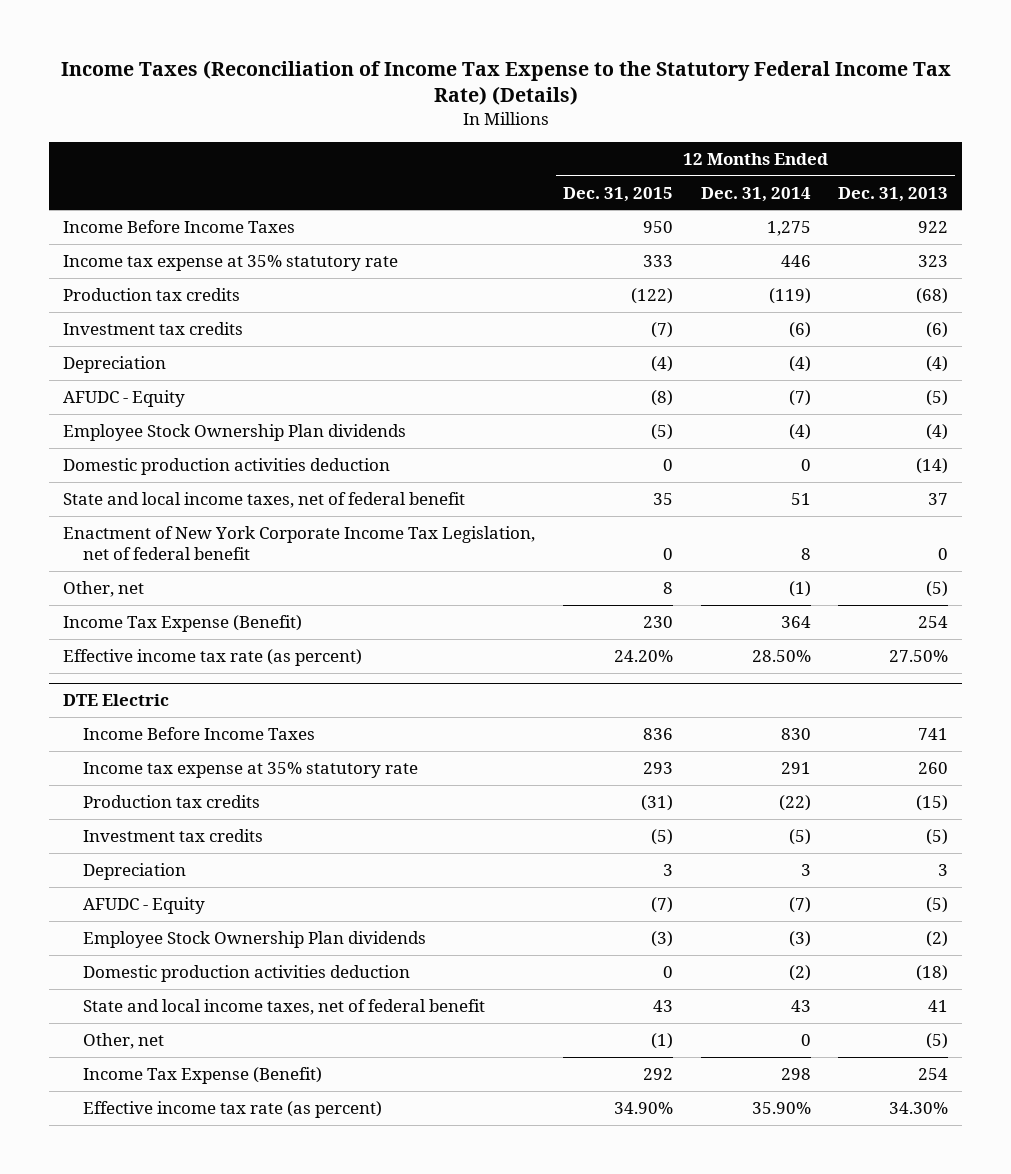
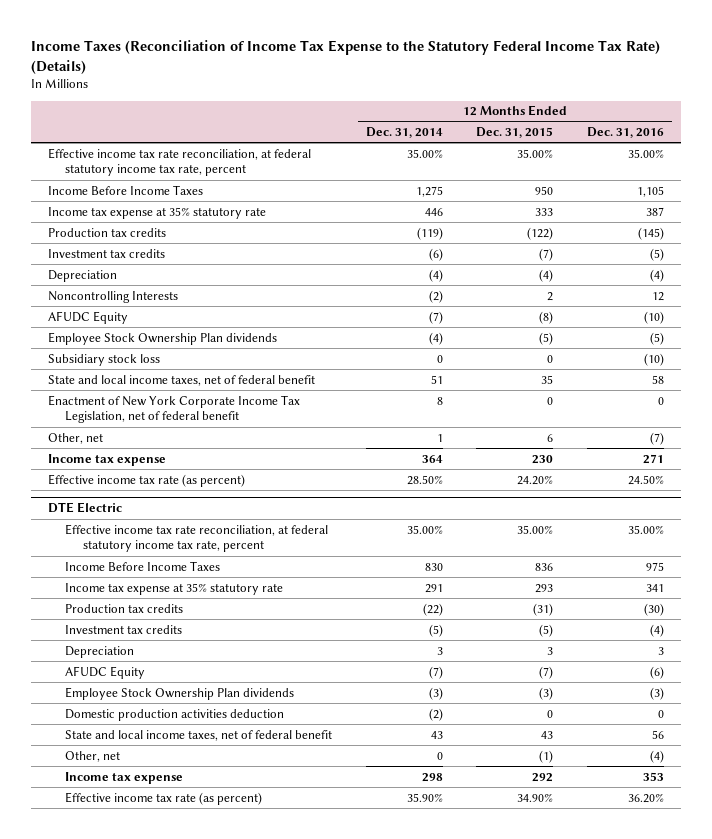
- | 12 Months Ended Dec. 31, 2015 | 12 Months Ended Dec. 31, 2014 | 12 Months Ended Dec. 31, 2013
+ | 12 Months Ended Dec. 31, 2014 | 12 Months Ended Dec. 31, 2015 | 12 Months Ended Dec. 31, 2016
+ Effective income tax rate reconciliation, at federal statutory income tax rate, percent | 35.00% | 35.00% | 35.00%
- AFUDC - Equity | (8) | (7) | (5)
+ Noncontrolling Interests | (2) | 2 | 12
+ AFUDC Equity | (7) | (8) | (10)
- Domestic production activities deduction | 0 | 0 | (14)
+ Subsidiary stock loss | 0 | 0 | (10)
- Other, net | 8 | (1) | (5)
- Income Tax Expense (Benefit) | 230 | 364 | 254
+ Other, net | 1 | 6 | (7)
+ Income tax expense | 364 | 230 | 271
@ DTE Electric
+ Effective income tax rate reconciliation, at federal statutory income tax rate, percent | 35.00% | 35.00% | 35.00%
- AFUDC - Equity | (7) | (7) | (5)
+ AFUDC Equity | (7) | (7) | (6)
- Income Tax Expense (Benefit) | 292 | 298 | 254
+ Income tax expense | 298 | 292 | 353

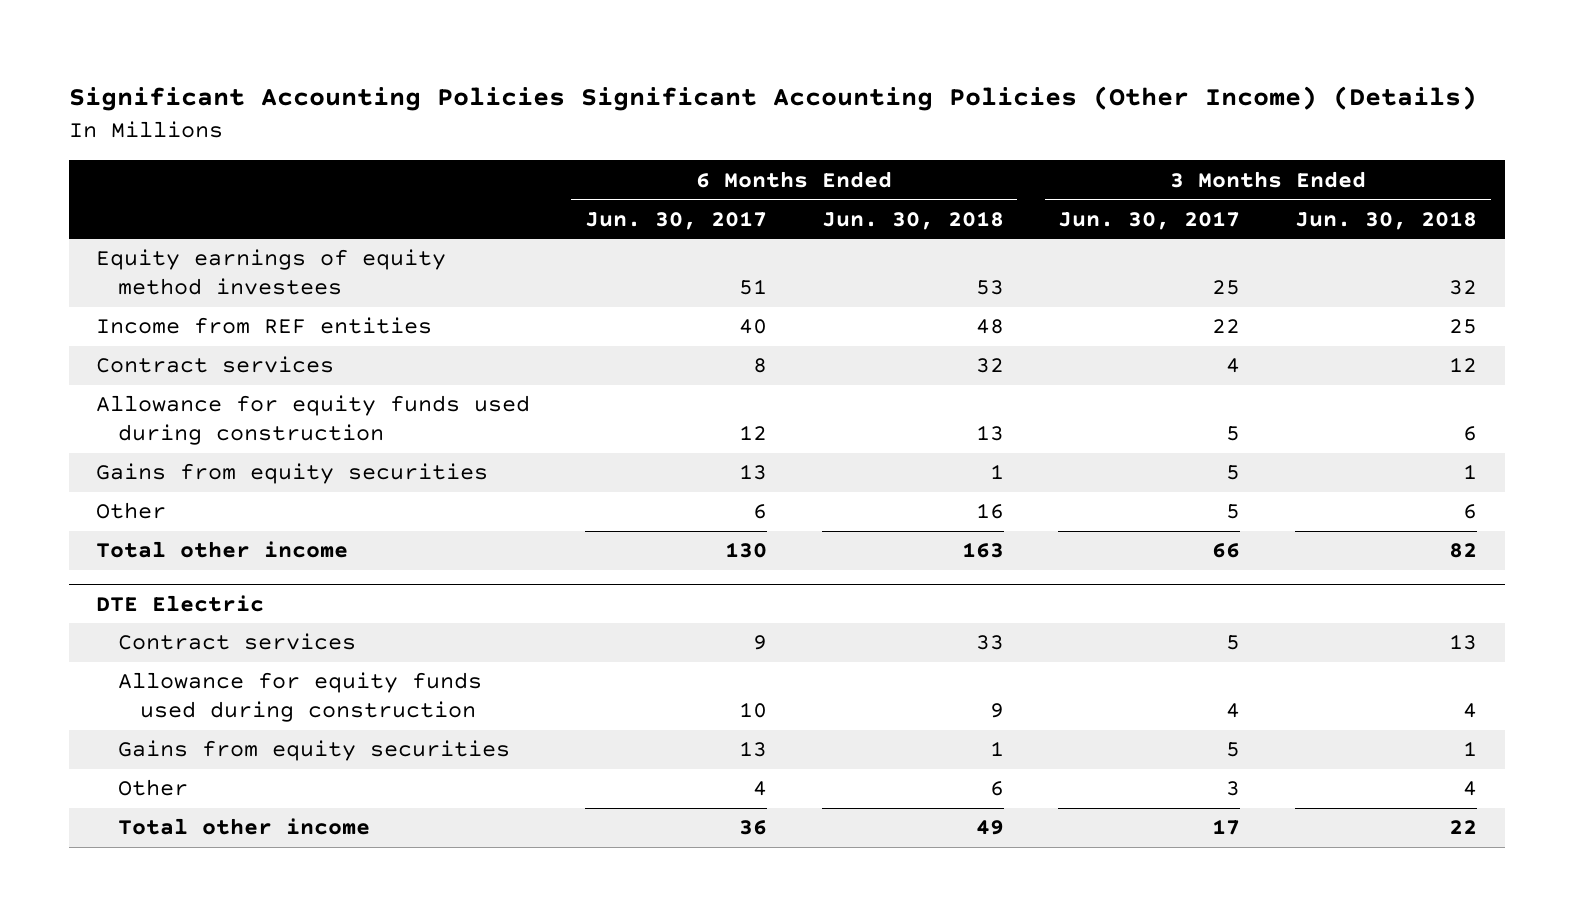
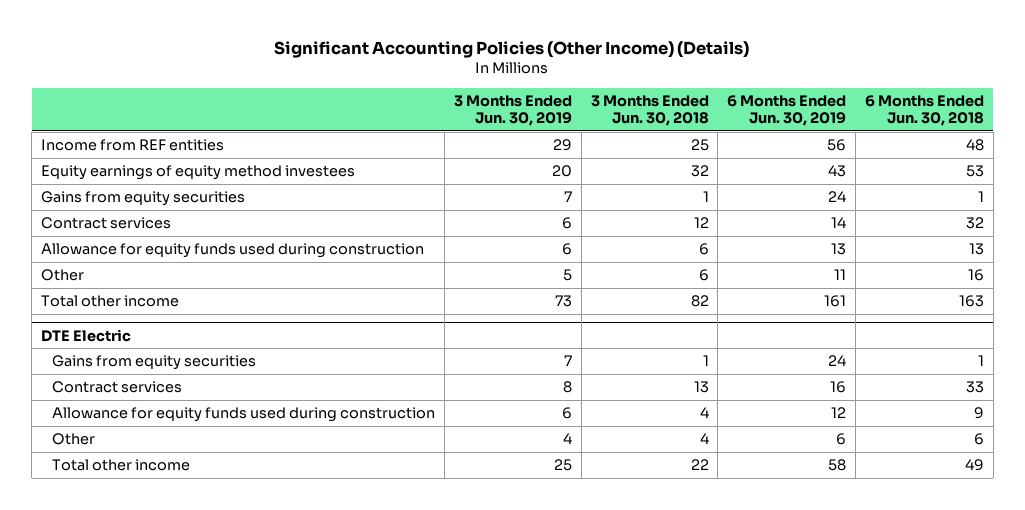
- Significant Accounting Policies Significant Accounting Policies (Other Income) (Details)
+ Significant Accounting Policies (Other Income) (Details)
- | 6 Months Ended Jun. 30, 2017 | 6 Months Ended Jun. 30, 2018 | 3 Months Ended Jun. 30, 2017 | 3 Months Ended Jun. 30, 2018
+ | 3 Months Ended Jun. 30, 2019 | 3 Months Ended Jun. 30, 2018 | 6 Months Ended Jun. 30, 2019 | 6 Months Ended Jun. 30, 2018
moved down: Equity earnings of equity method investees | 20 | 32 | 43 | 53
moved up: Gains from equity securities | 7 | 1 | 24 | 1
@ DTE Electric
moved up: Gains from equity securities | 7 | 1 | 24 | 1

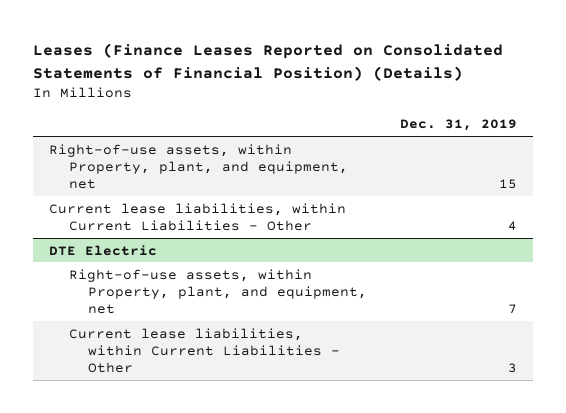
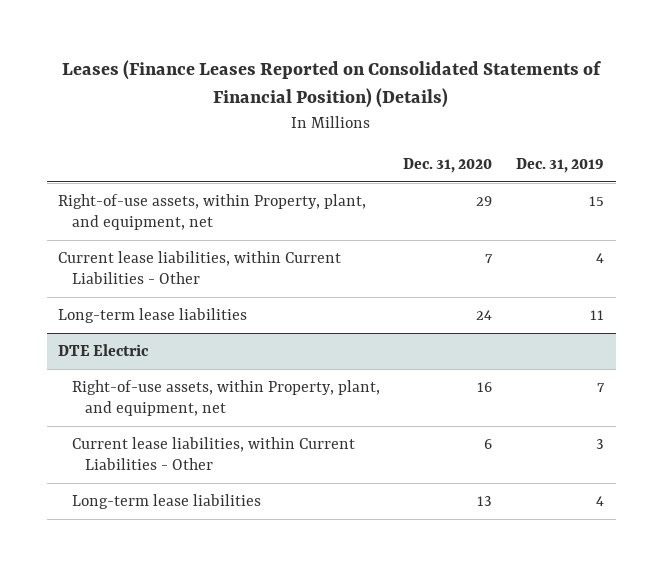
- | Dec. 31, 2019
+ | Dec. 31, 2020 | Dec. 31, 2019
+ Long-term lease liabilities | 24 | 11
@ DTE Electric
+ Long-term lease liabilities | 13 | 4

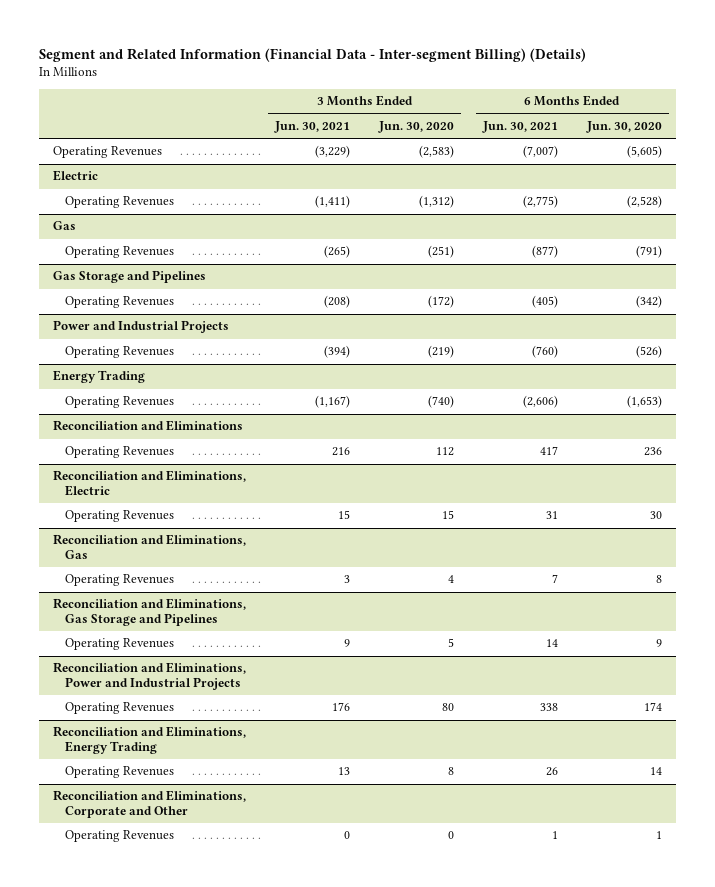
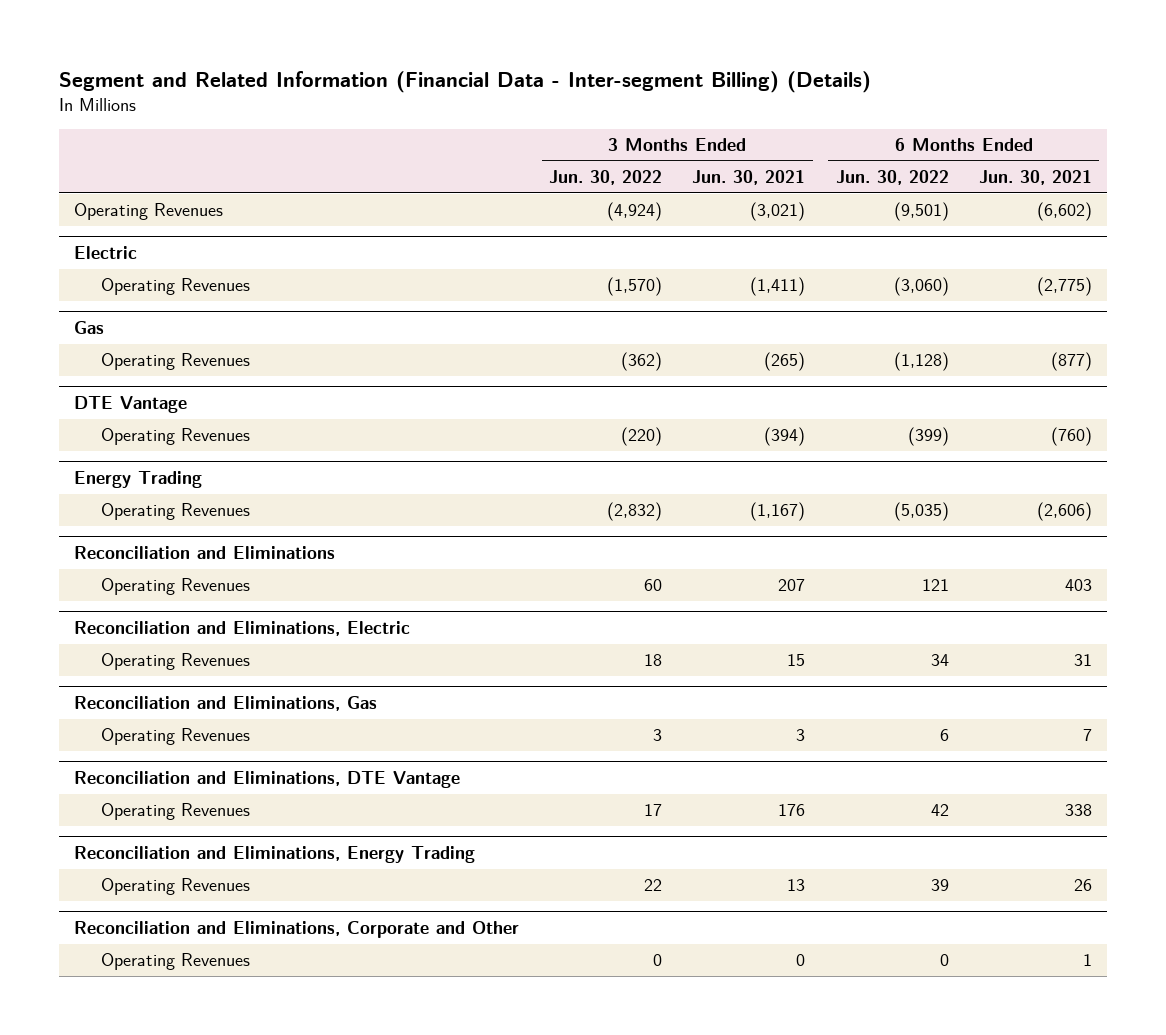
- | 3 Months Ended Jun. 30, 2021 | 3 Months Ended Jun. 30, 2020 | 6 Months Ended Jun. 30, 2021 | 6 Months Ended Jun. 30, 2020
+ | 3 Months Ended Jun. 30, 2022 | 3 Months Ended Jun. 30, 2021 | 6 Months Ended Jun. 30, 2022 | 6 Months Ended Jun. 30, 2021
- Operating Revenues | (3,229) | (2,583) | (7,007) | (5,605)
+ Operating Revenues | (4,924) | (3,021) | (9,501) | (6,602)
- Gas Storage and Pipelines
- Operating Revenues | (208) | (172) | (405) | (342)
- Power and Industrial Projects
+ DTE Vantage
@ Reconciliation and Eliminations
- Operating Revenues | 216 | 112 | 417 | 236
+ Operating Revenues | 60 | 207 | 121 | 403
- Reconciliation and Eliminations, Gas Storage and Pipelines
- Operating Revenues | 9 | 5 | 14 | 9
- Reconciliation and Eliminations, Power and Industrial Projects
+ Reconciliation and Eliminations, DTE Vantage

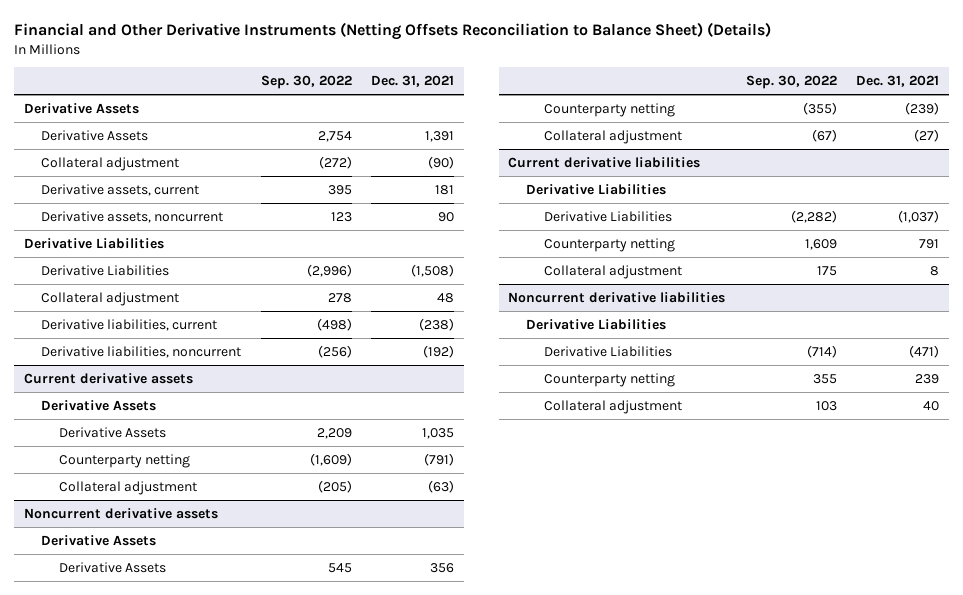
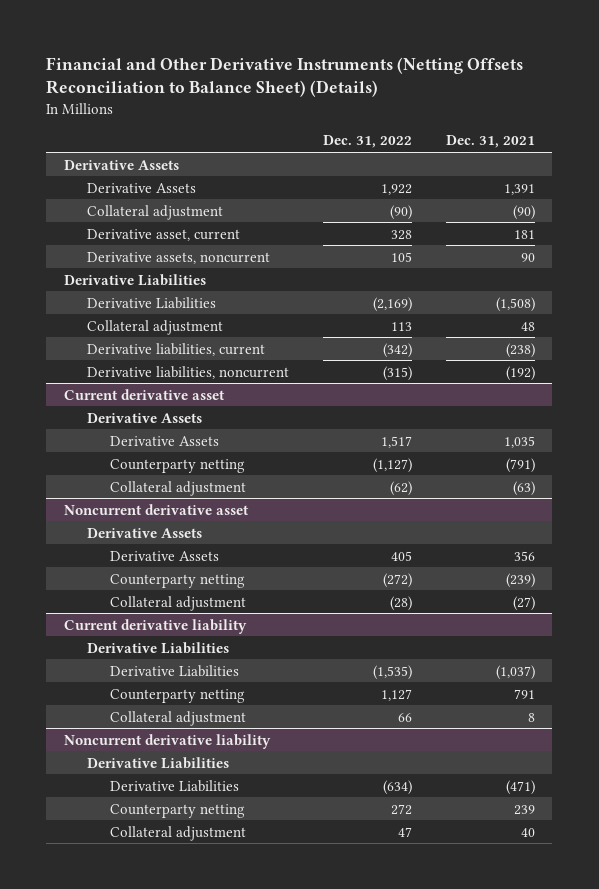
- | Sep. 30, 2022 | Dec. 31, 2021
+ | Dec. 31, 2022 | Dec. 31, 2021
- Derivative assets, current | 395 | 181
+ Derivative asset, current | 328 | 181
- Current derivative assets
+ Current derivative asset
- Noncurrent derivative assets
+ Noncurrent derivative asset
- Current derivative liabilities
+ Current derivative liability
- Noncurrent derivative liabilities
+ Noncurrent derivative liability

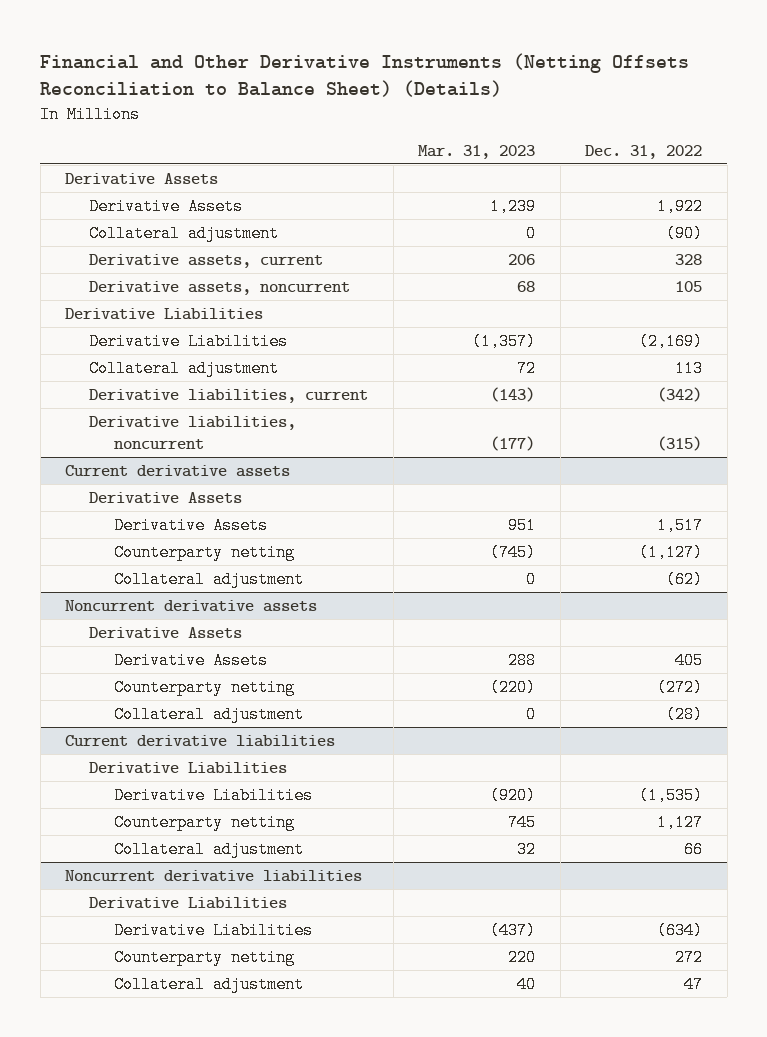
- | Dec. 31, 2022 | Dec. 31, 2021
+ | Mar. 31, 2023 | Dec. 31, 2022
- Derivative asset, current | 328 | 181
+ Derivative assets, current | 206 | 328
- Current derivative asset
+ Current derivative assets
- Noncurrent derivative asset
+ Noncurrent derivative assets
- Current derivative liability
+ Current derivative liabilities
- Noncurrent derivative liability
+ Noncurrent derivative liabilities

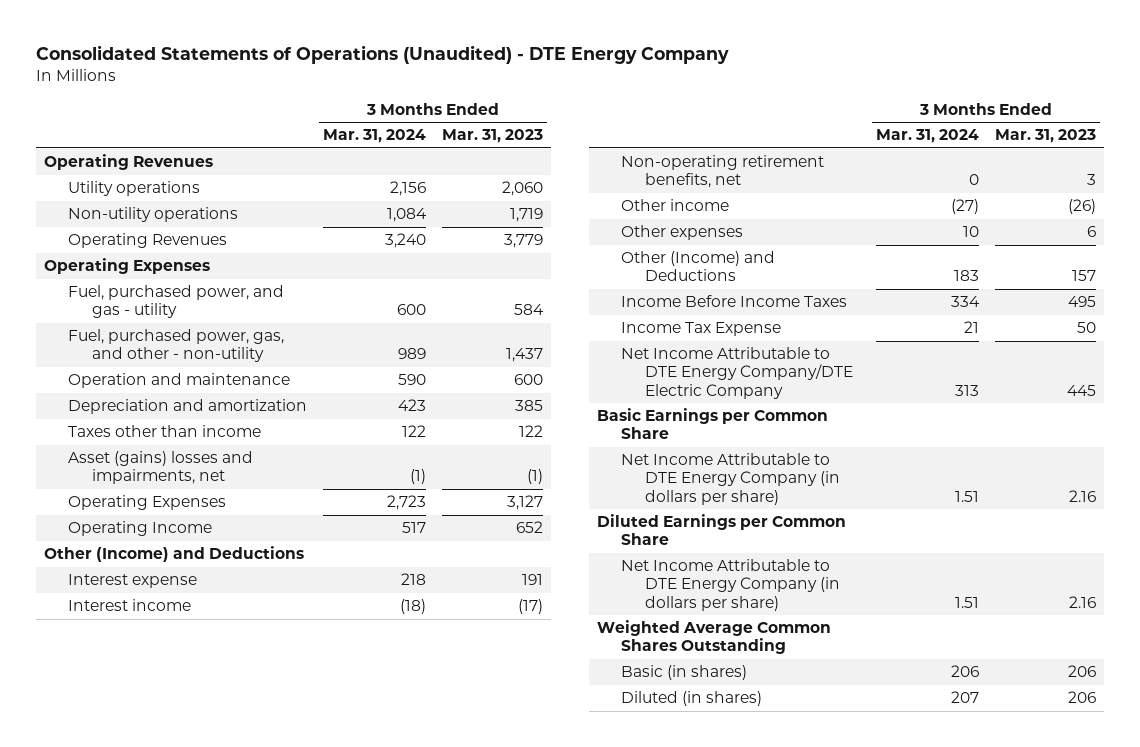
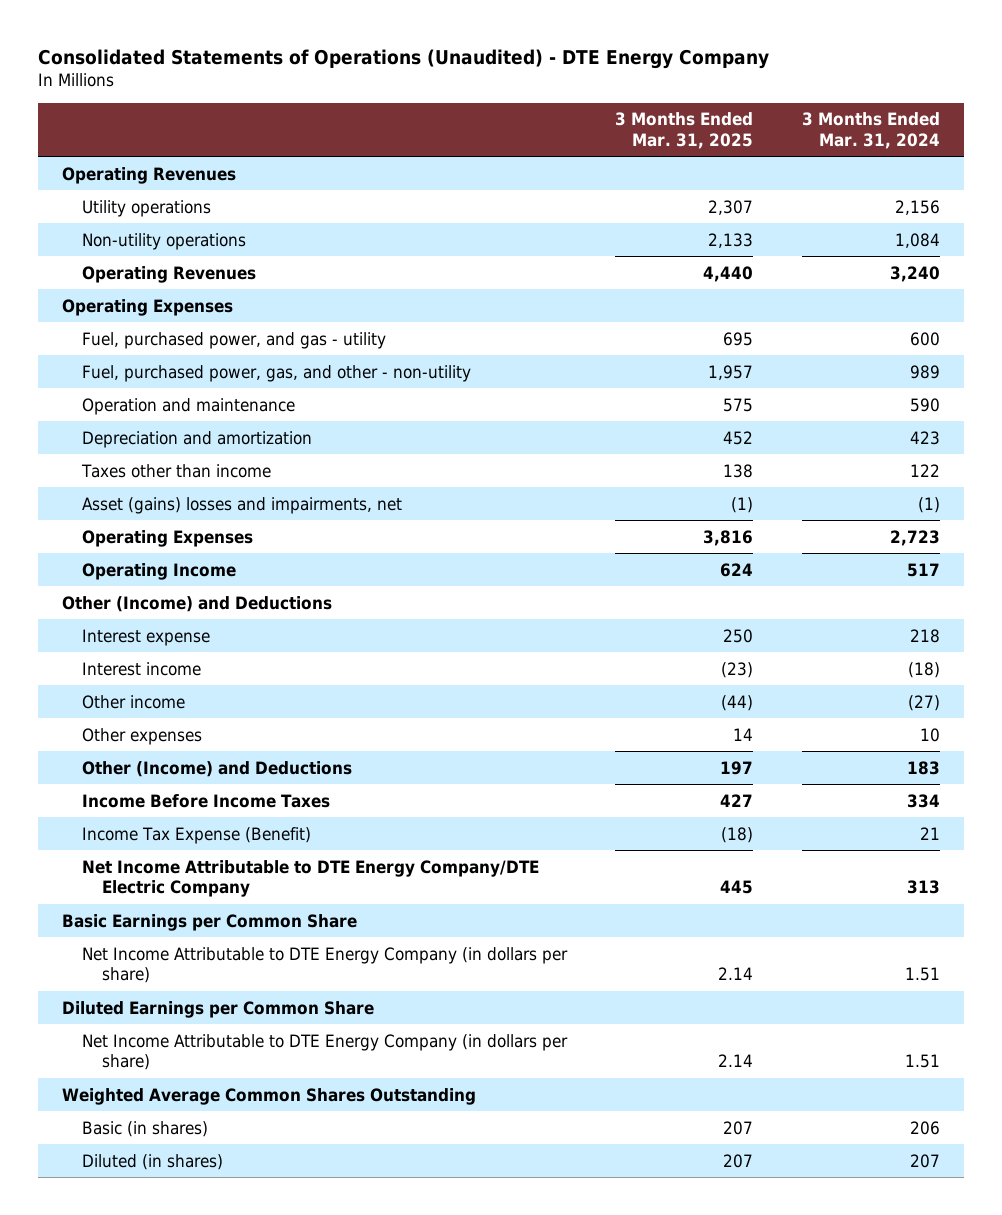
- | 3 Months Ended Mar. 31, 2024 | 3 Months Ended Mar. 31, 2023
+ | 3 Months Ended Mar. 31, 2025 | 3 Months Ended Mar. 31, 2024
- Non-operating retirement benefits, net | 0 | 3
- Income Tax Expense | 21 | 50
+ Income Tax Expense (Benefit) | (18) | 21

